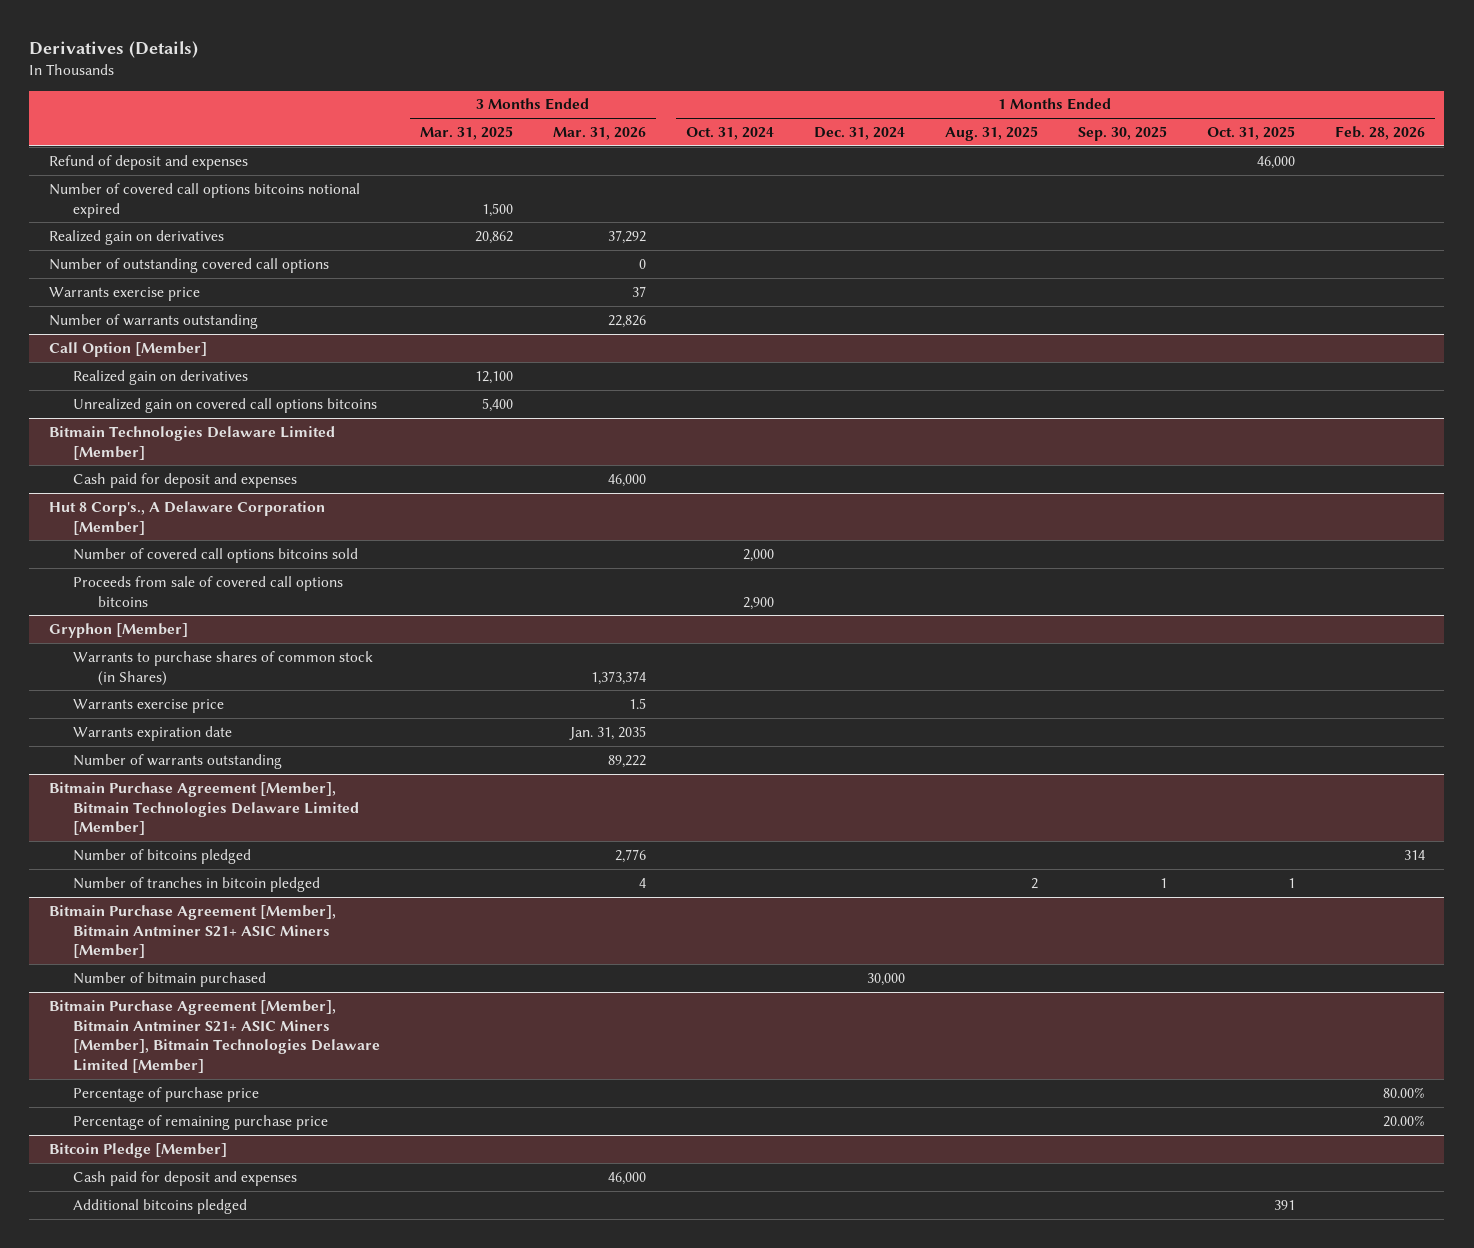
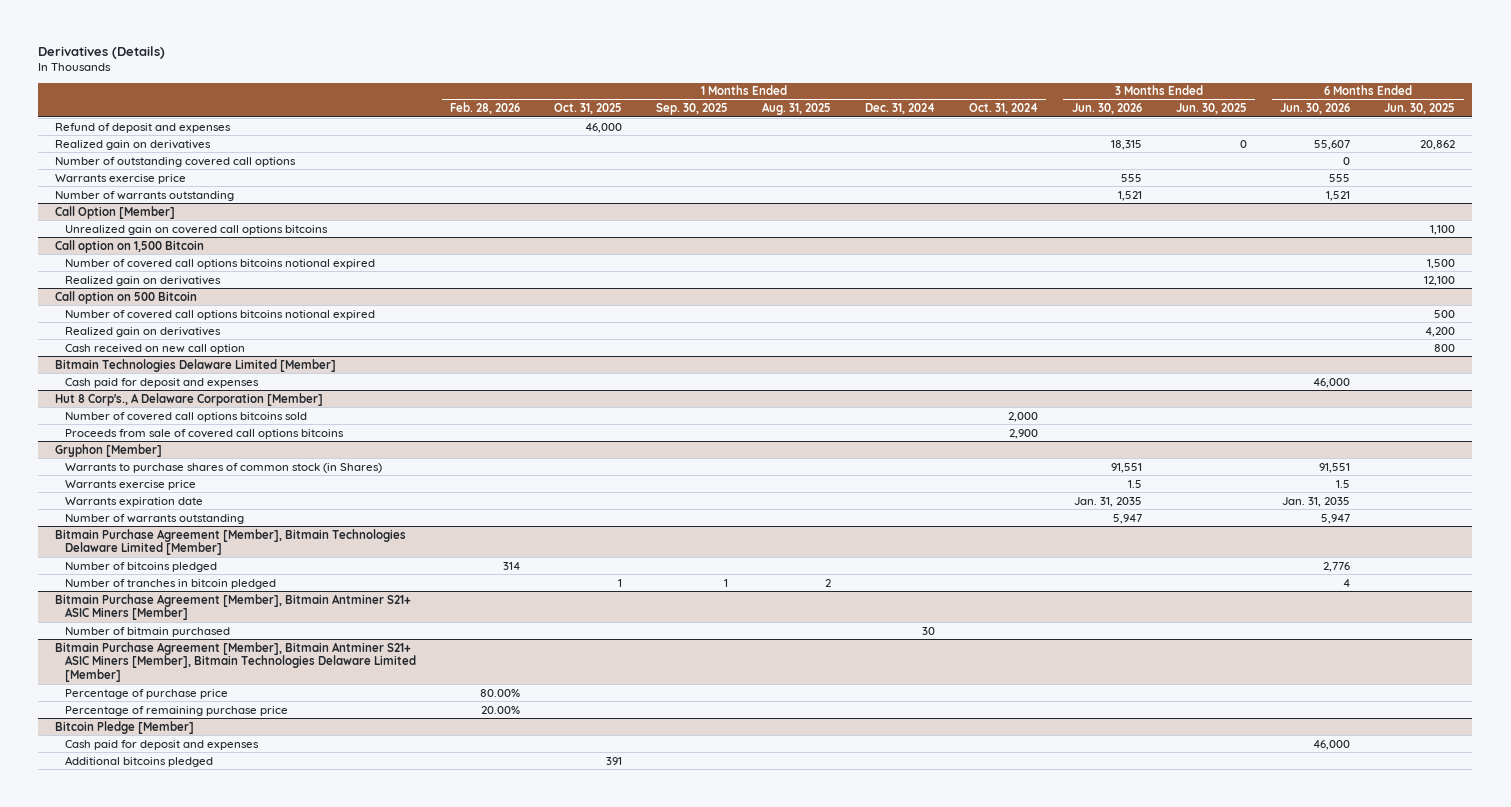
- | 3 Months Ended Mar. 31, 2025 | 3 Months Ended Mar. 31, 2026 | 1 Months Ended Oct. 31, 2024 | 1 Months Ended Dec. 31, 2024 | 1 Months Ended Aug. 31, 2025 | 1 Months Ended Sep. 30, 2025 | 1 Months Ended Oct. 31, 2025 | 1 Months Ended Feb. 28, 2026
+ | 1 Months Ended Feb. 28, 2026 | 1 Months Ended Oct. 31, 2025 | 1 Months Ended Sep. 30, 2025 | 1 Months Ended Aug. 31, 2025 | 1 Months Ended Dec. 31, 2024 | 1 Months Ended Oct. 31, 2024 | 3 Months Ended Jun. 30, 2026 | 3 Months Ended Jun. 30, 2025 | 6 Months Ended Jun. 30, 2026 | 6 Months Ended Jun. 30, 2025
- Number of covered call options bitcoins notional expired | 1,500 | | | | | | |
@ Call Option [Member]
- Realized gain on derivatives | 12,100 | | | | | | |
+ Call option on 1,500 Bitcoin
+ Number of covered call options bitcoins notional expired | | | | | | | | | | 1,500
+ Realized gain on derivatives | | | | | | | | | | 12,100
+ Call option on 500 Bitcoin
+ Number of covered call options bitcoins notional expired | | | | | | | | | | 500
+ Realized gain on derivatives | | | | | | | | | | 4,200
+ Cash received on new call option | | | | | | | | | | 800
@ Bitmain Purchase Agreement [Member], Bitmain Antminer S21+ ASIC Miners [Member]
- Number of bitmain purchased | | | | 30,000 | | | |
+ Number of bitmain purchased | | | | | 30 | | | | |

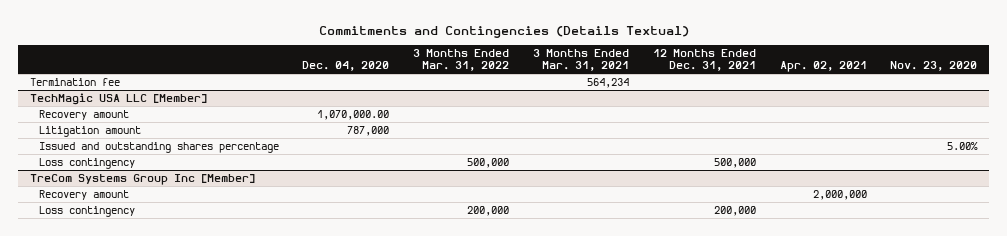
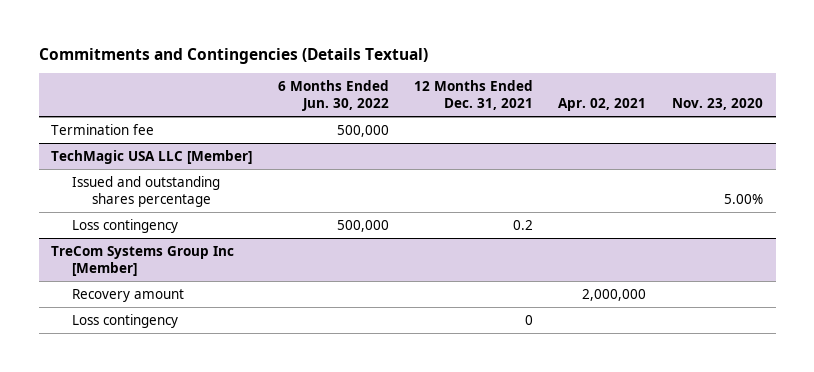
- | Dec. 04, 2020 | 3 Months Ended Mar. 31, 2022 | 3 Months Ended Mar. 31, 2021 | 12 Months Ended Dec. 31, 2021 | Apr. 02, 2021 | Nov. 23, 2020
+ | 6 Months Ended Jun. 30, 2022 | 12 Months Ended Dec. 31, 2021 | Apr. 02, 2021 | Nov. 23, 2020
@ TechMagic USA LLC [Member]
- Recovery amount | 1,070,000.00 | | | | |
- Litigation amount | 787,000 | | | | |
- Loss contingency | | 500,000 | | 500,000 | |
+ Loss contingency | 500,000 | 0.2 | |
@ TreCom Systems Group Inc [Member]
- Loss contingency | | 200,000 | | 200,000 | |
+ Loss contingency | | 0 | |

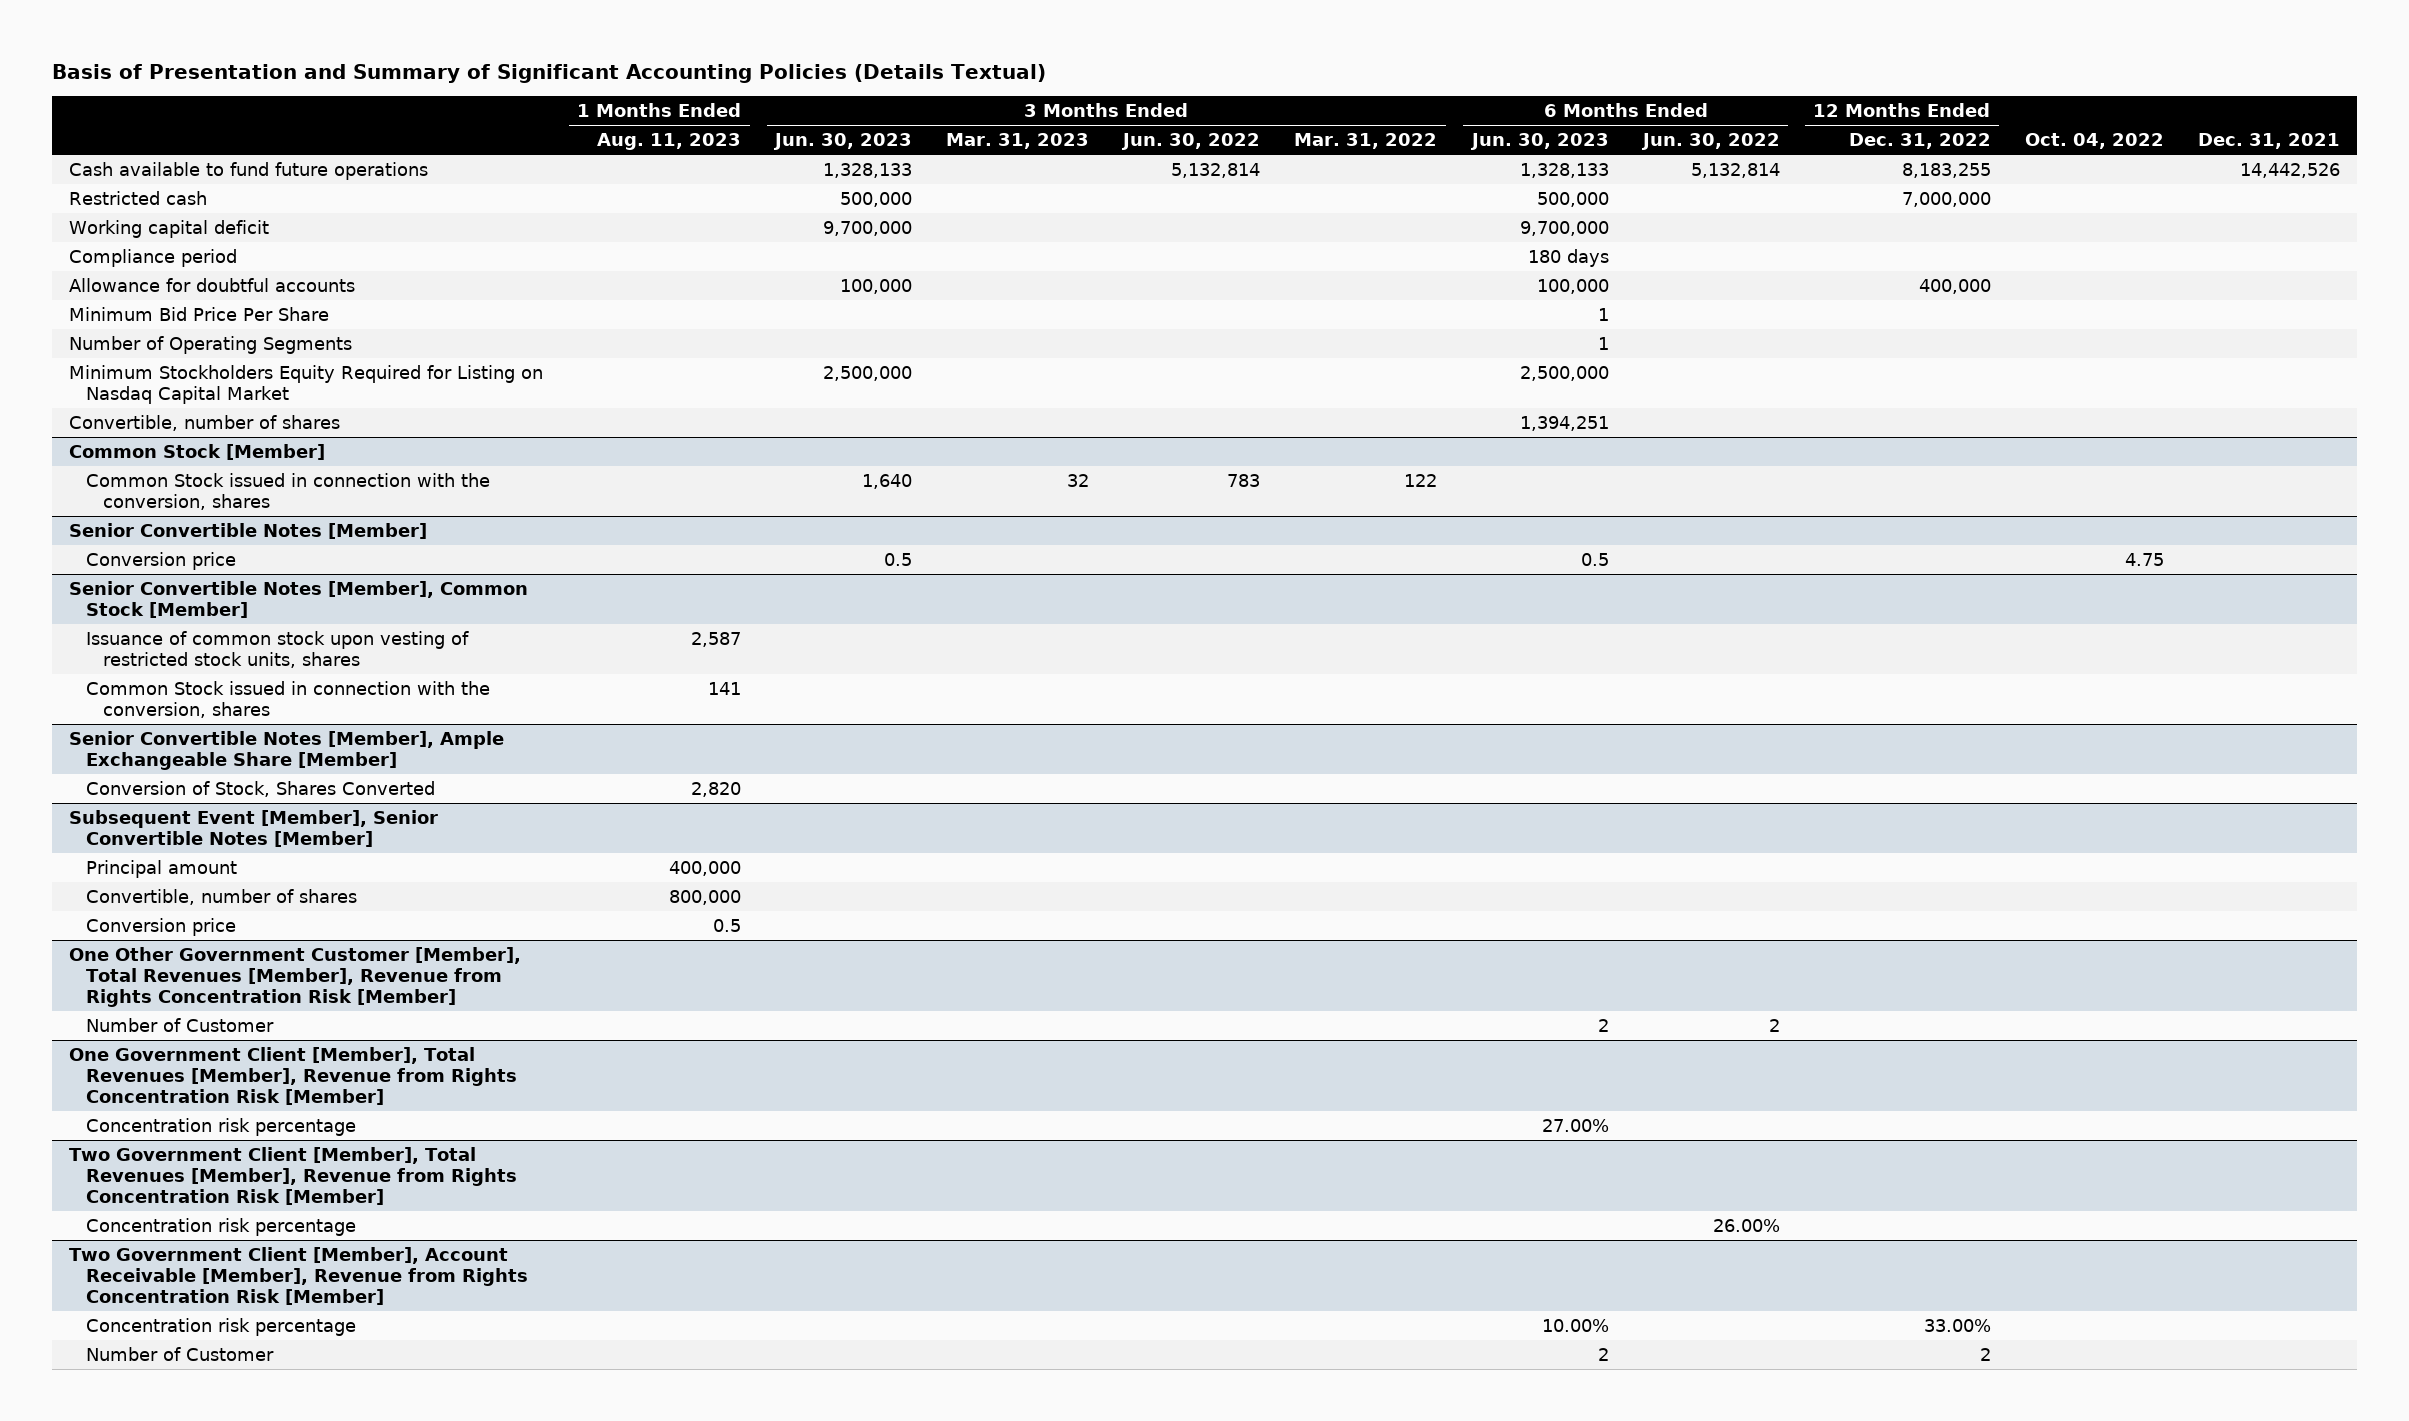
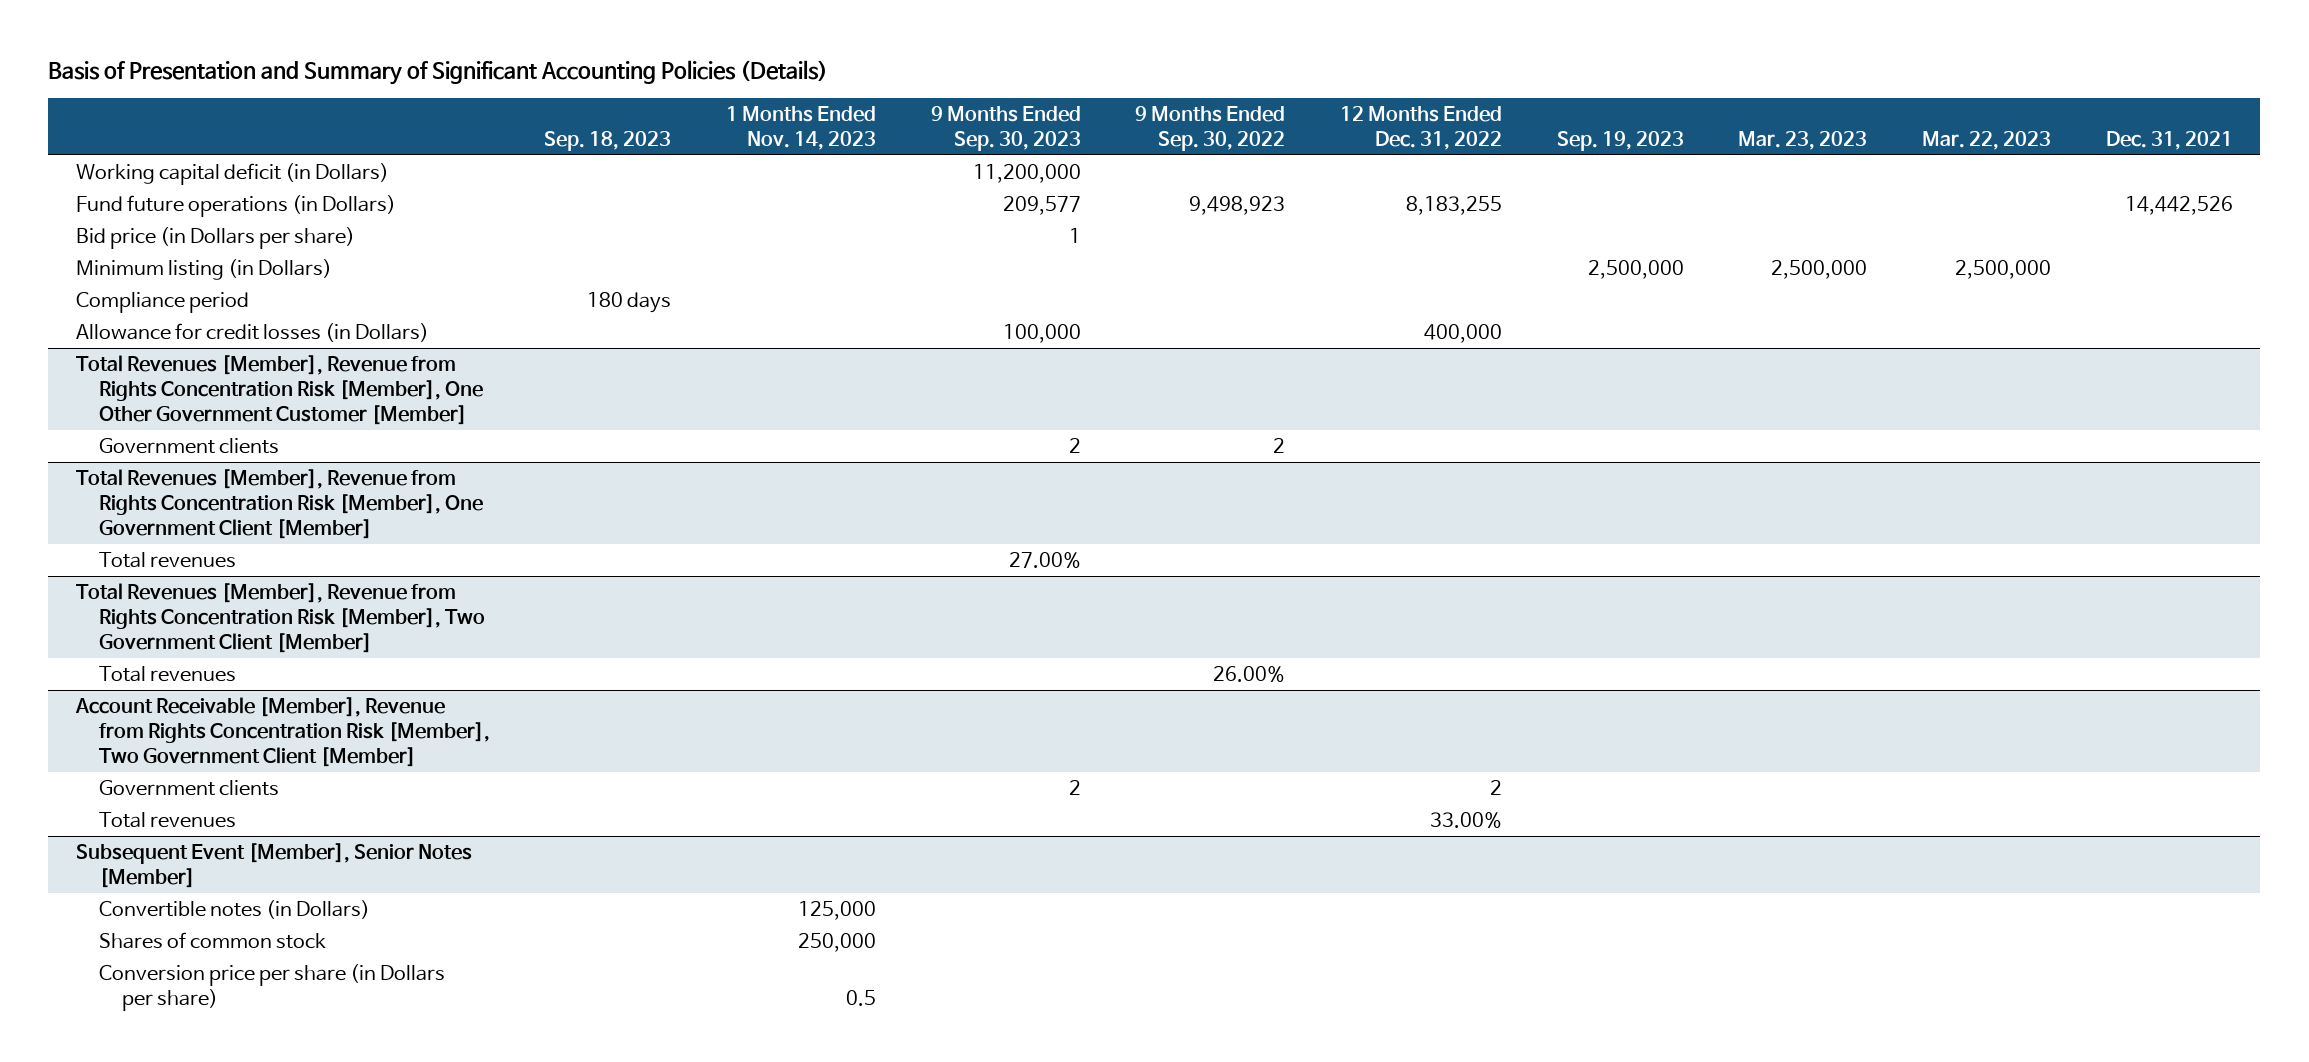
- Basis of Presentation and Summary of Significant Accounting Policies (Details Textual)
+ Basis of Presentation and Summary of Significant Accounting Policies (Details)
- | 1 Months Ended Aug. 11, 2023 | 3 Months Ended Jun. 30, 2023 | 3 Months Ended Mar. 31, 2023 | 3 Months Ended Jun. 30, 2022 | 3 Months Ended Mar. 31, 2022 | 6 Months Ended Jun. 30, 2023 | 6 Months Ended Jun. 30, 2022 | 12 Months Ended Dec. 31, 2022 | Oct. 04, 2022 | Dec. 31, 2021
+ | Sep. 18, 2023 | 1 Months Ended Nov. 14, 2023 | 9 Months Ended Sep. 30, 2023 | 9 Months Ended Sep. 30, 2022 | 12 Months Ended Dec. 31, 2022 | Sep. 19, 2023 | Mar. 23, 2023 | Mar. 22, 2023 | Dec. 31, 2021
- Cash available to fund future operations | | 1,328,133 | | 5,132,814 | | 1,328,133 | 5,132,814 | 8,183,255 | | 14,442,526
- Restricted cash | | 500,000 | | | | 500,000 | | 7,000,000 | |
- Working capital deficit | | 9,700,000 | | | | 9,700,000 | | | |
+ Working capital deficit (in Dollars) | | | 11,200,000 | | | | | |
+ Fund future operations (in Dollars) | | | 209,577 | 9,498,923 | 8,183,255 | | | | 14,442,526
+ Bid price (in Dollars per share) | | | 1 | | | | | |
+ Minimum listing (in Dollars) | | | | | | 2,500,000 | 2,500,000 | 2,500,000 |
- Allowance for doubtful accounts | | 100,000 | | | | 100,000 | | 400,000 | |
- Minimum Bid Price Per Share | | | | | | 1 | | | |
- Number of Operating Segments | | | | | | 1 | | | |
- Minimum Stockholders Equity Required for Listing on Nasdaq Capital Market | | 2,500,000 | | | | 2,500,000 | | | |
- Convertible, number of shares | | | | | | 1,394,251 | | | |
- Common Stock [Member]
- Common Stock issued in connection with the conversion, shares | | 1,640 | 32 | 783 | 122 | | | | |
- Senior Convertible Notes [Member]
- Conversion price | | 0.5 | | | | 0.5 | | | 4.75 |
- Senior Convertible Notes [Member], Common Stock [Member]
- Issuance of common stock upon vesting of restricted stock units, shares | 2,587 | | | | | | | | |
- Common Stock issued in connection with the conversion, shares | 141 | | | | | | | | |
- Senior Convertible Notes [Member], Ample Exchangeable Share [Member]
- Conversion of Stock, Shares Converted | 2,820 | | | | | | | | |
- Subsequent Event [Member], Senior Convertible Notes [Member]
- Principal amount | 400,000 | | | | | | | | |
- Convertible, number of shares | 800,000 | | | | | | | | |
- Conversion price | 0.5 | | | | | | | | |
- One Other Government Customer [Member], Total Revenues [Member], Revenue from Rights Concentration Risk [Member]
- Number of Customer | | | | | | 2 | 2 | | |
- One Government Client [Member], Total Revenues [Member], Revenue from Rights Concentration Risk [Member]
- Concentration risk percentage | | | | | | 27.00% | | | |
- Two Government Client [Member], Total Revenues [Member], Revenue from Rights Concentration Risk [Member]
- Concentration risk percentage | | | | | | | 26.00% | | |
- Two Government Client [Member], Account Receivable [Member], Revenue from Rights Concentration Risk [Member]
- Concentration risk percentage | | | | | | 10.00% | | 33.00% | |
- Number of Customer | | | | | | 2 | | 2 | |
+ Allowance for credit losses (in Dollars) | | | 100,000 | | 400,000 | | | |
+ Total Revenues [Member], Revenue from Rights Concentration Risk [Member], One Other Government Customer [Member]
+ Government clients | | | 2 | 2 | | | | |
+ Total Revenues [Member], Revenue from Rights Concentration Risk [Member], One Government Client [Member]
+ Total revenues | | | 27.00% | | | | | |
+ Total Revenues [Member], Revenue from Rights Concentration Risk [Member], Two Government Client [Member]
+ Total revenues | | | | 26.00% | | | | |
+ Account Receivable [Member], Revenue from Rights Concentration Risk [Member], Two Government Client [Member]
+ Government clients | | | 2 | | 2 | | | |
+ Total revenues | | | | | 33.00% | | | |
+ Subsequent Event [Member], Senior Notes [Member]
+ Convertible notes (in Dollars) | | 125,000 | | | | | | |
+ Shares of common stock | | 250,000 | | | | | | |
+ Conversion price per share (in Dollars per share) | | 0.5 | | | | | | |

